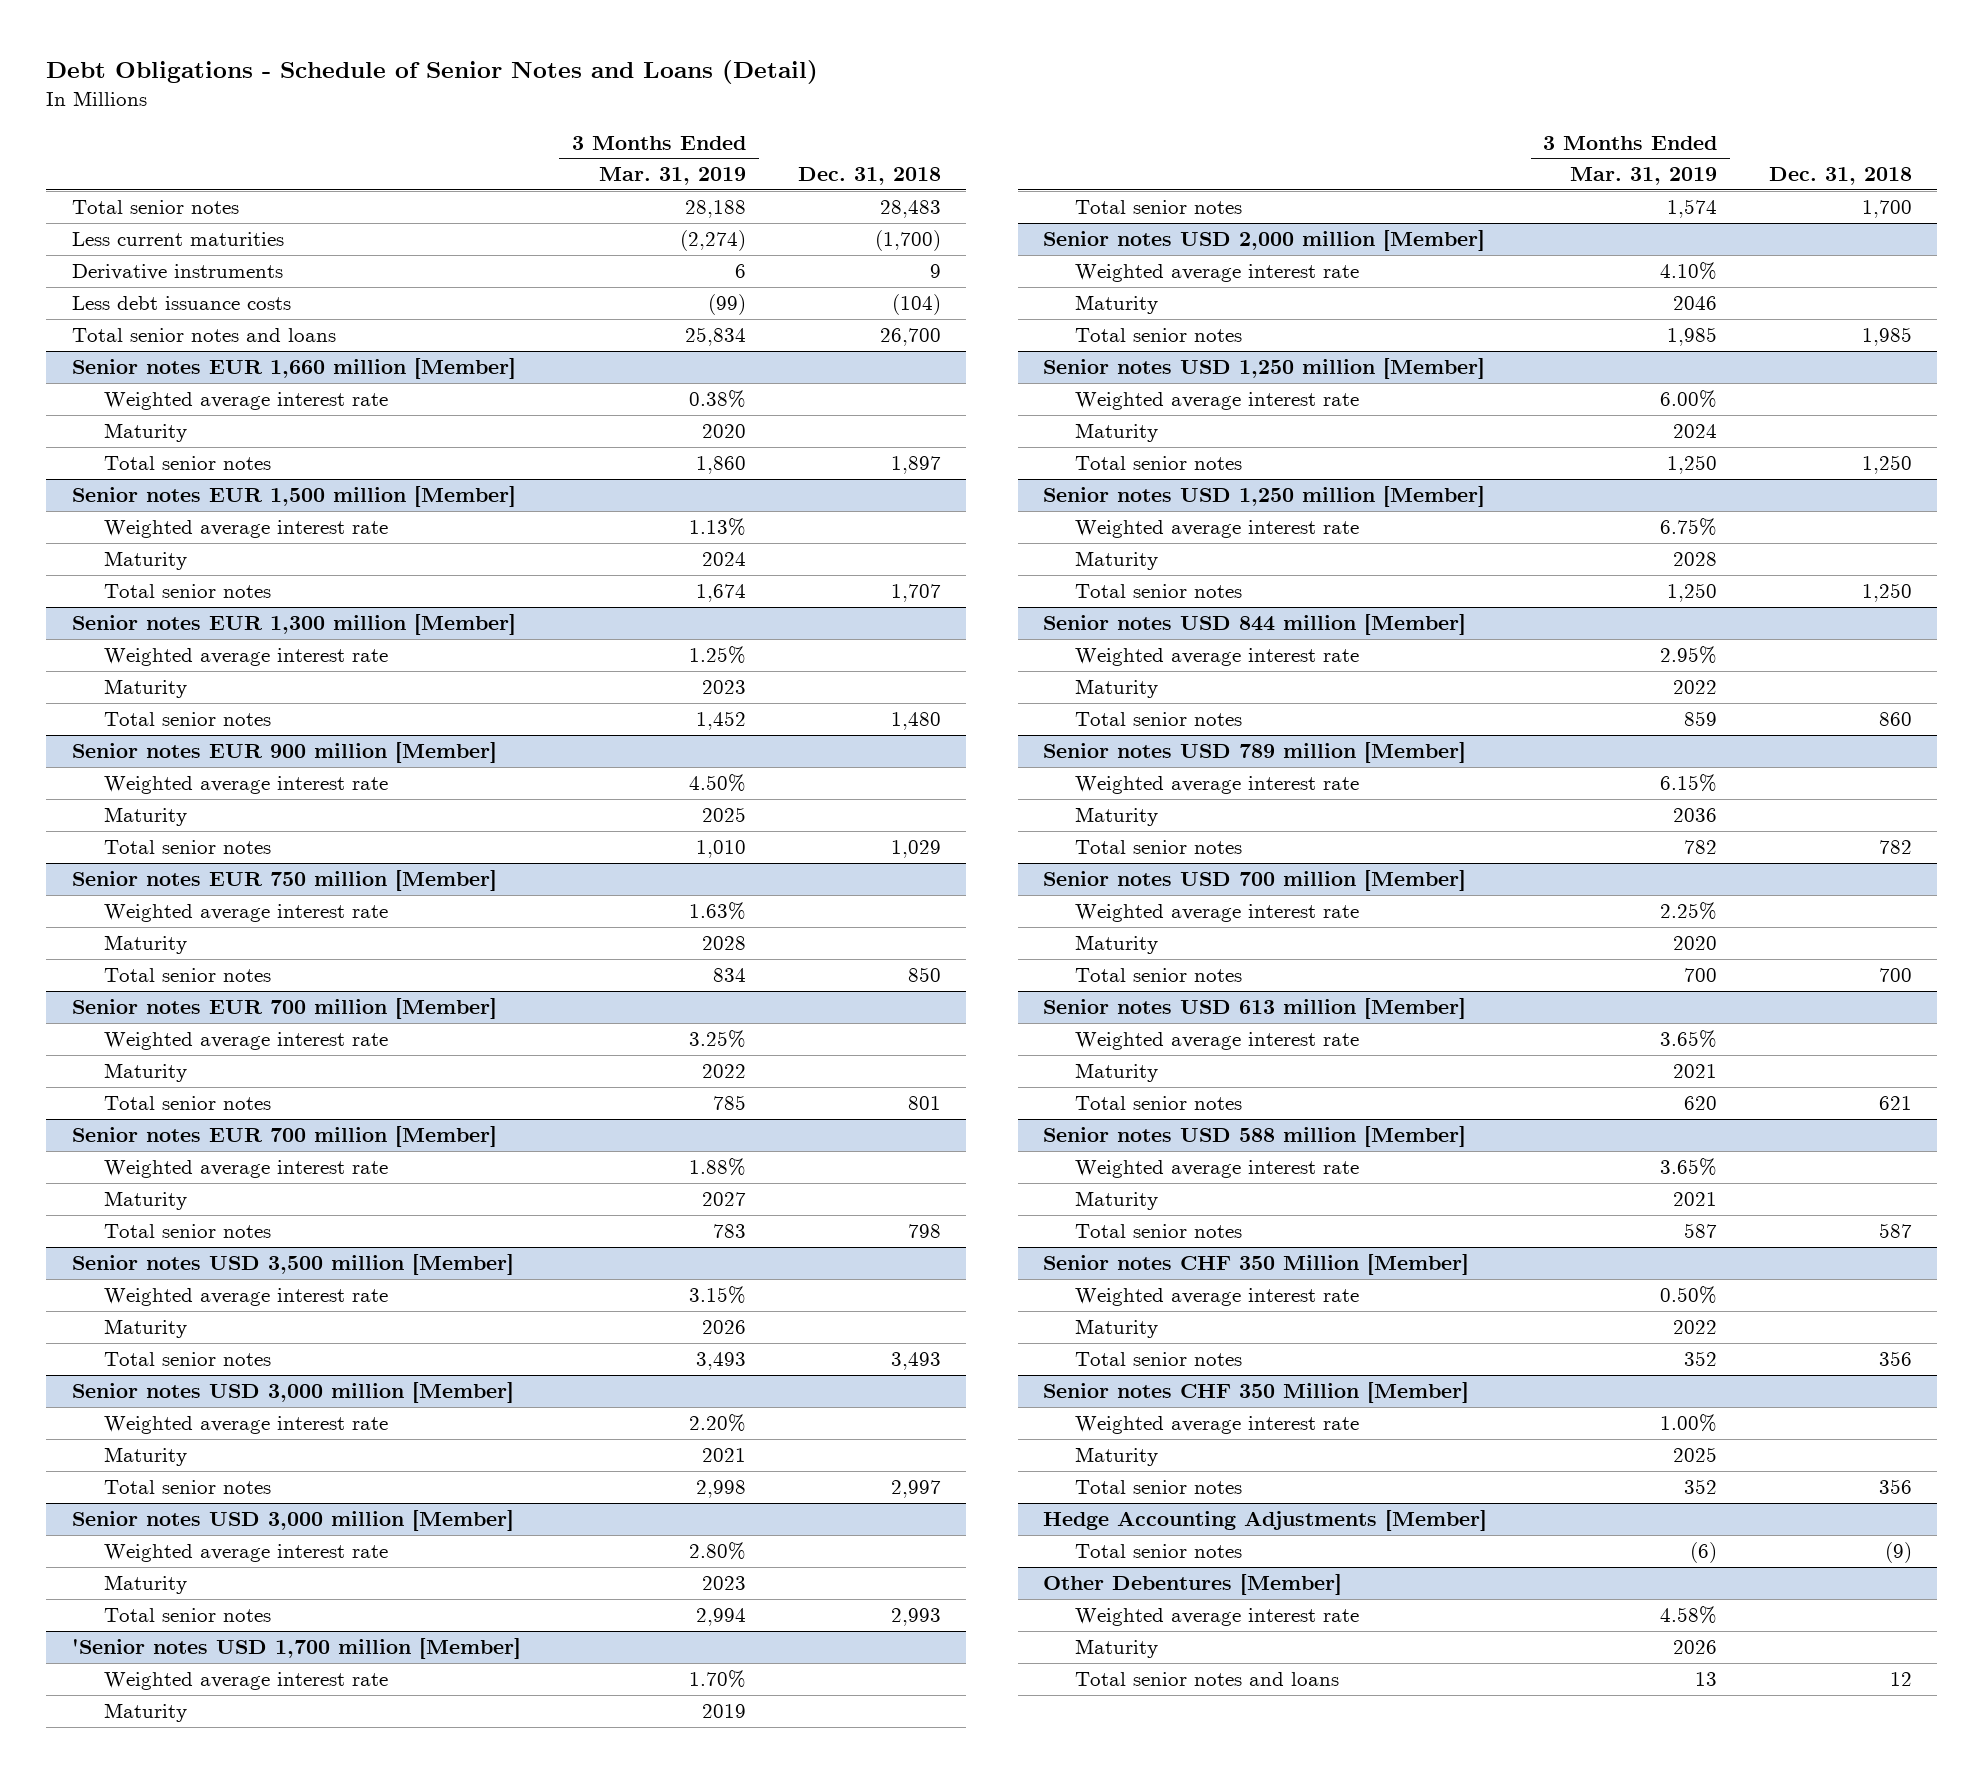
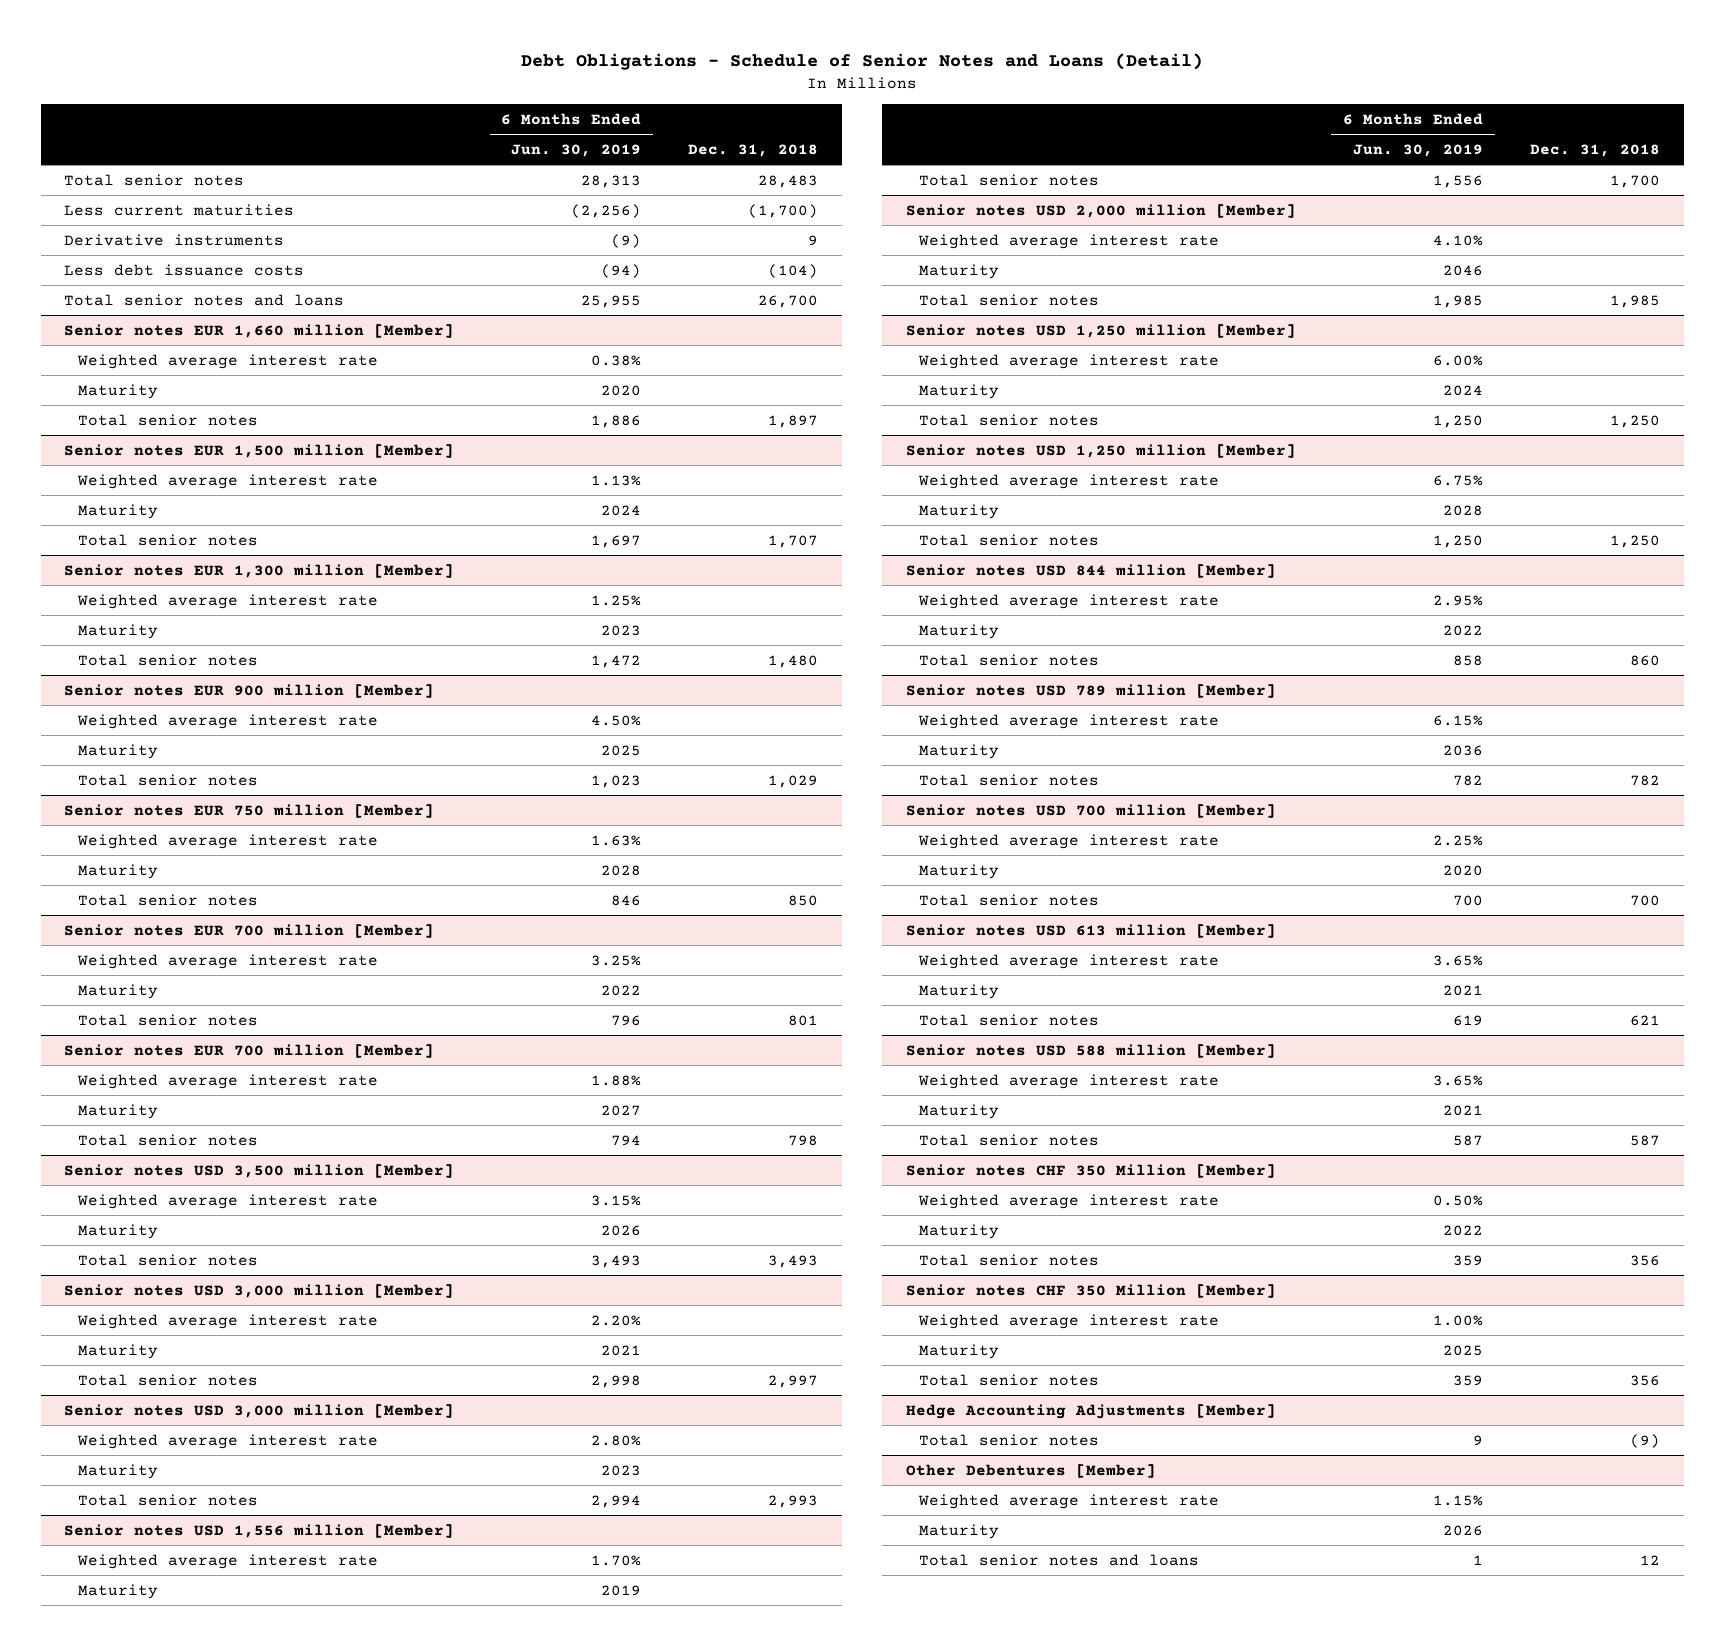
- | 3 Months Ended Mar. 31, 2019 | Dec. 31, 2018
+ | 6 Months Ended Jun. 30, 2019 | Dec. 31, 2018
- 'Senior notes USD 1,700 million [Member]
+ Senior notes USD 1,556 million [Member]

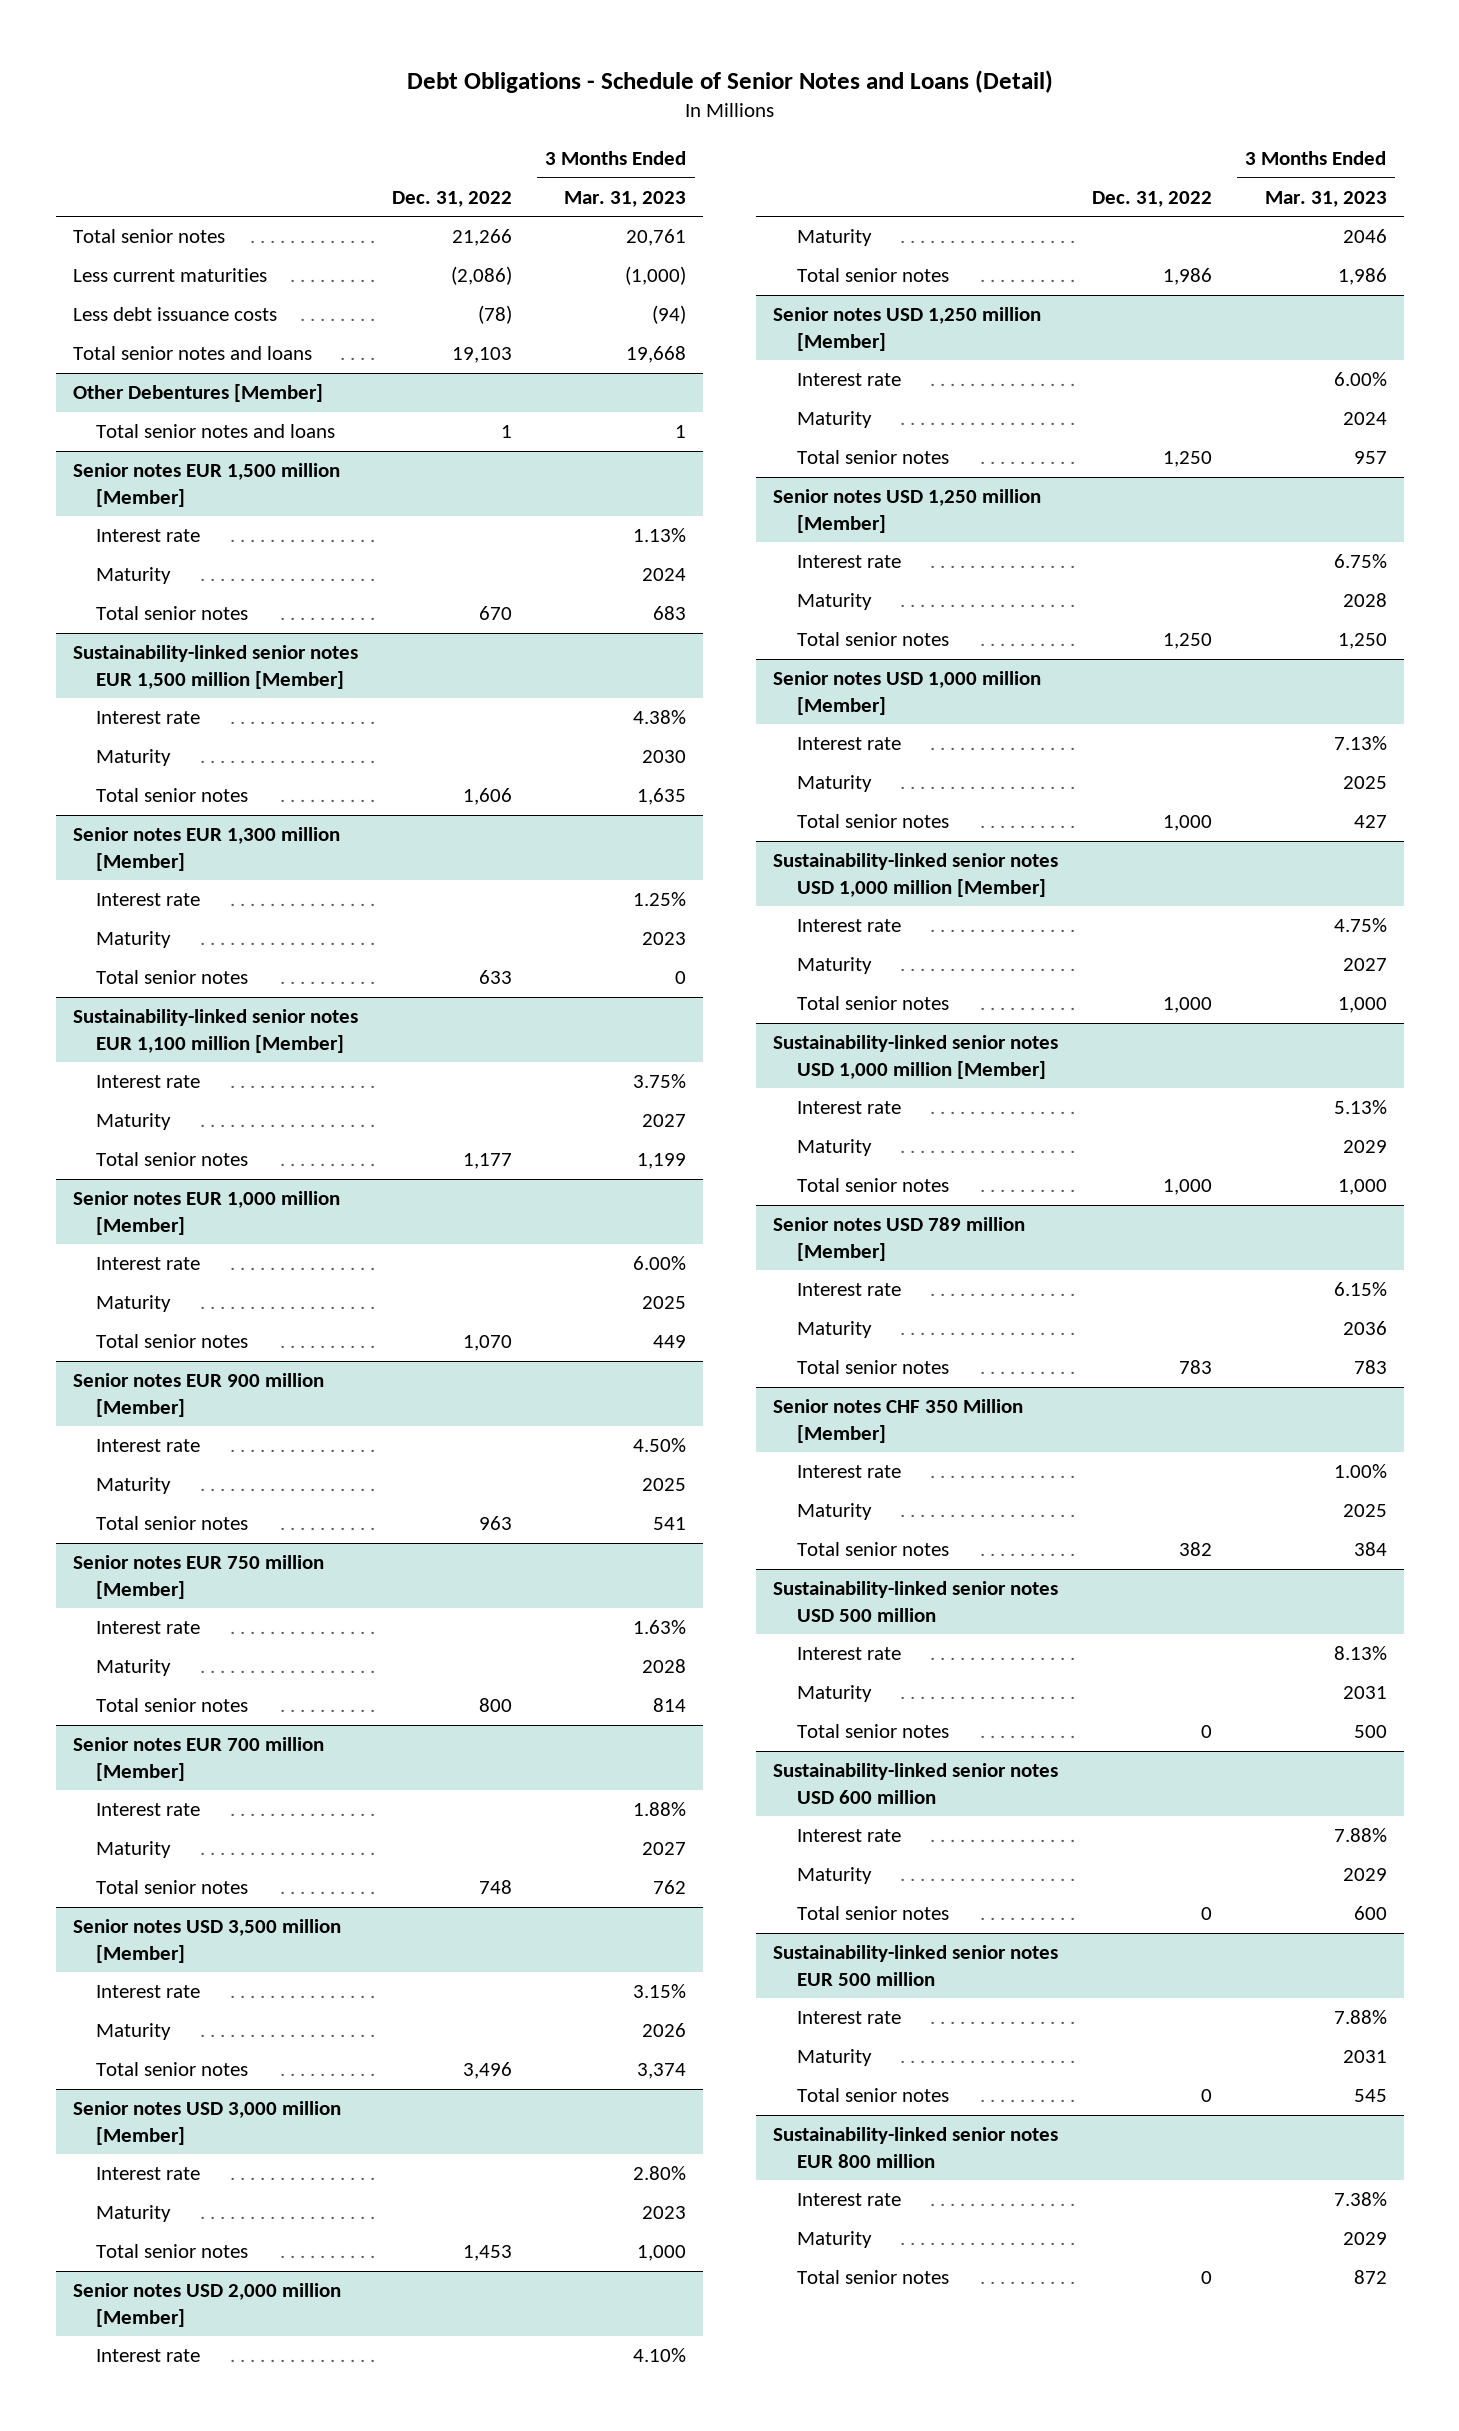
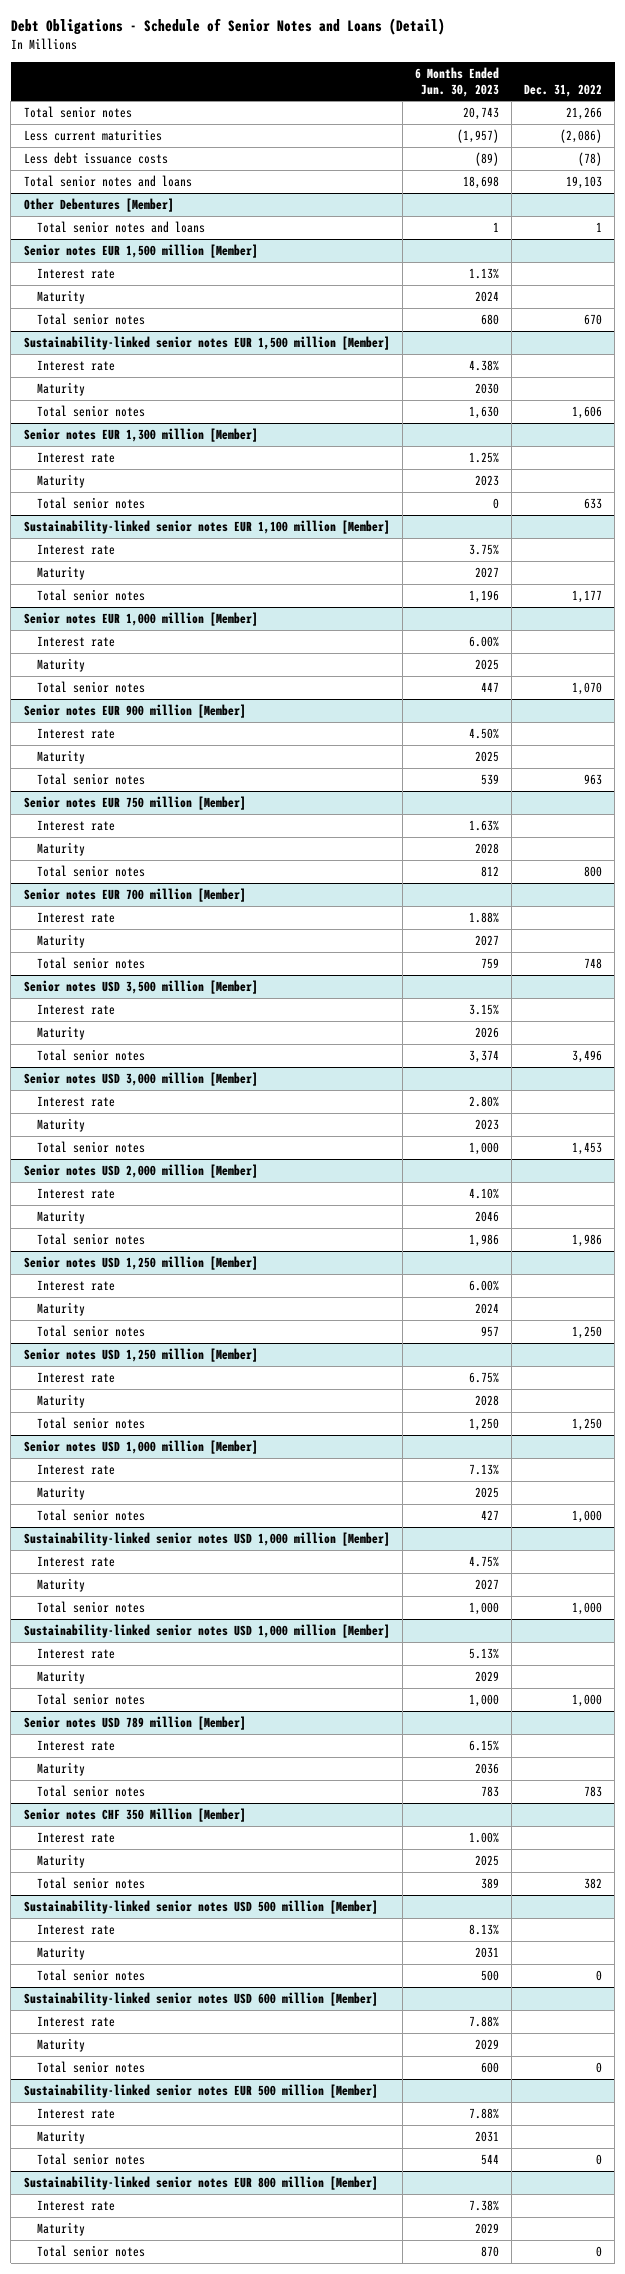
- | Dec. 31, 2022 | 3 Months Ended Mar. 31, 2023
+ | 6 Months Ended Jun. 30, 2023 | Dec. 31, 2022
- Sustainability-linked senior notes USD 500 million
+ Sustainability-linked senior notes USD 500 million [Member]
- Sustainability-linked senior notes USD 600 million
+ Sustainability-linked senior notes USD 600 million [Member]
- Sustainability-linked senior notes EUR 500 million
+ Sustainability-linked senior notes EUR 500 million [Member]
- Sustainability-linked senior notes EUR 800 million
+ Sustainability-linked senior notes EUR 800 million [Member]

